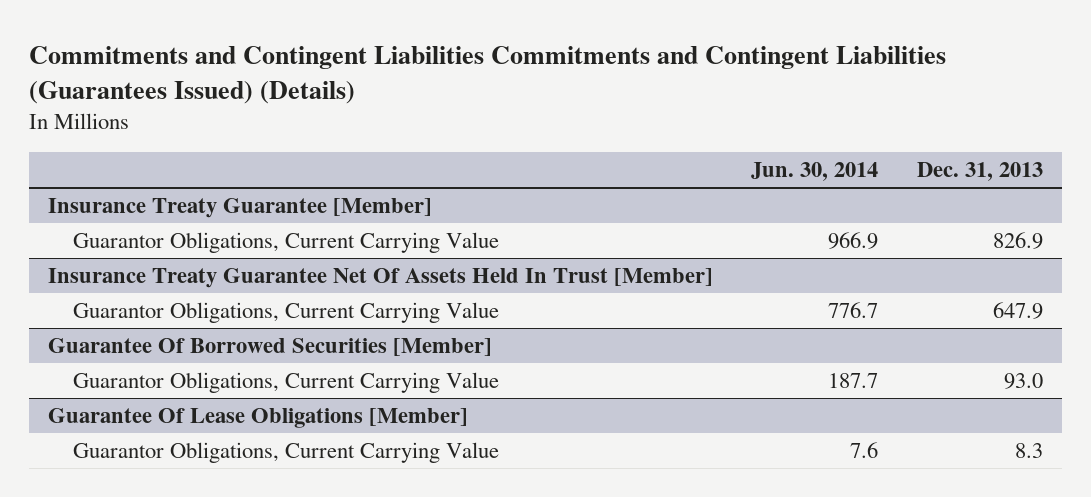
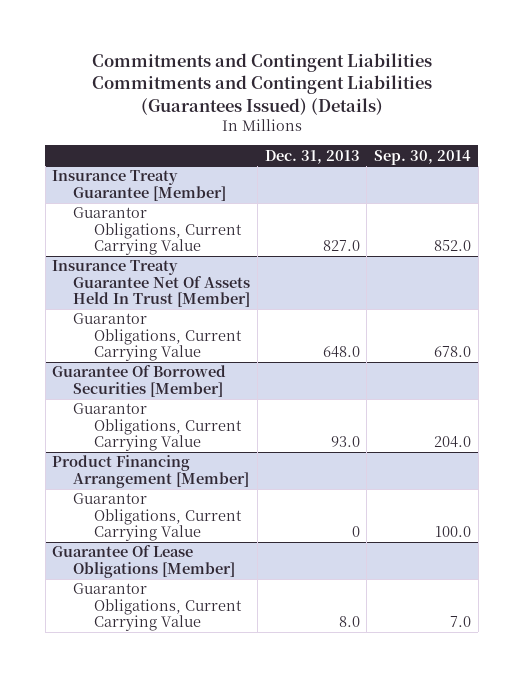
- | Jun. 30, 2014 | Dec. 31, 2013
+ | Dec. 31, 2013 | Sep. 30, 2014
@ Insurance Treaty Guarantee [Member]
- Guarantor Obligations, Current Carrying Value | 966.9 | 826.9
+ Guarantor Obligations, Current Carrying Value | 827.0 | 852.0
@ Insurance Treaty Guarantee Net Of Assets Held In Trust [Member]
- Guarantor Obligations, Current Carrying Value | 776.7 | 647.9
+ Guarantor Obligations, Current Carrying Value | 648.0 | 678.0
+ Product Financing Arrangement [Member]
+ Guarantor Obligations, Current Carrying Value | 0 | 100.0
@ Guarantee Of Lease Obligations [Member]
- Guarantor Obligations, Current Carrying Value | 7.6 | 8.3
+ Guarantor Obligations, Current Carrying Value | 8.0 | 7.0

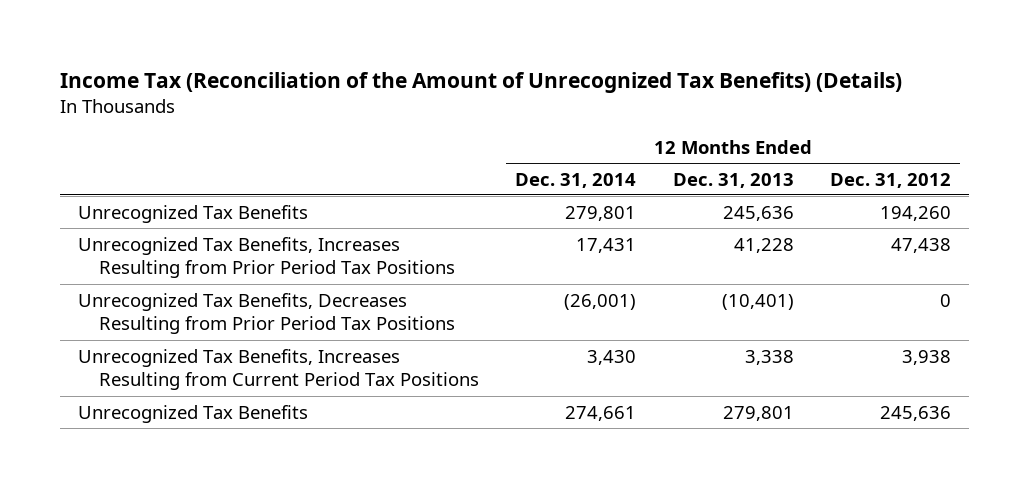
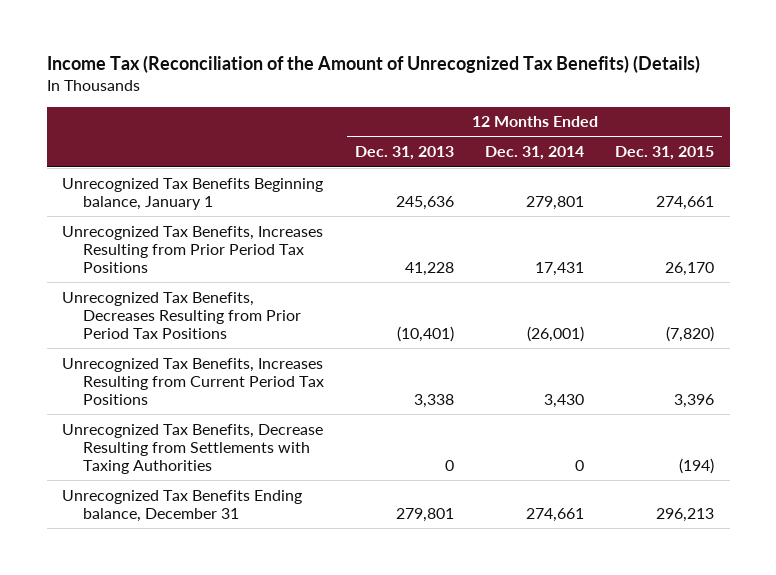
- | 12 Months Ended Dec. 31, 2014 | 12 Months Ended Dec. 31, 2013 | 12 Months Ended Dec. 31, 2012
+ | 12 Months Ended Dec. 31, 2013 | 12 Months Ended Dec. 31, 2014 | 12 Months Ended Dec. 31, 2015
- Unrecognized Tax Benefits | 279,801 | 245,636 | 194,260
+ Unrecognized Tax Benefits Beginning balance, January 1 | 245,636 | 279,801 | 274,661
- Unrecognized Tax Benefits | 274,661 | 279,801 | 245,636
+ Unrecognized Tax Benefits, Decrease Resulting from Settlements with Taxing Authorities | 0 | 0 | (194)
+ Unrecognized Tax Benefits Ending balance, December 31 | 279,801 | 274,661 | 296,213

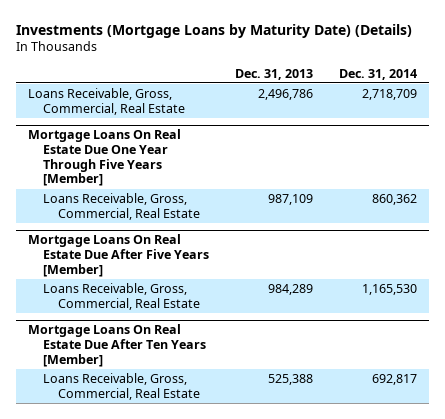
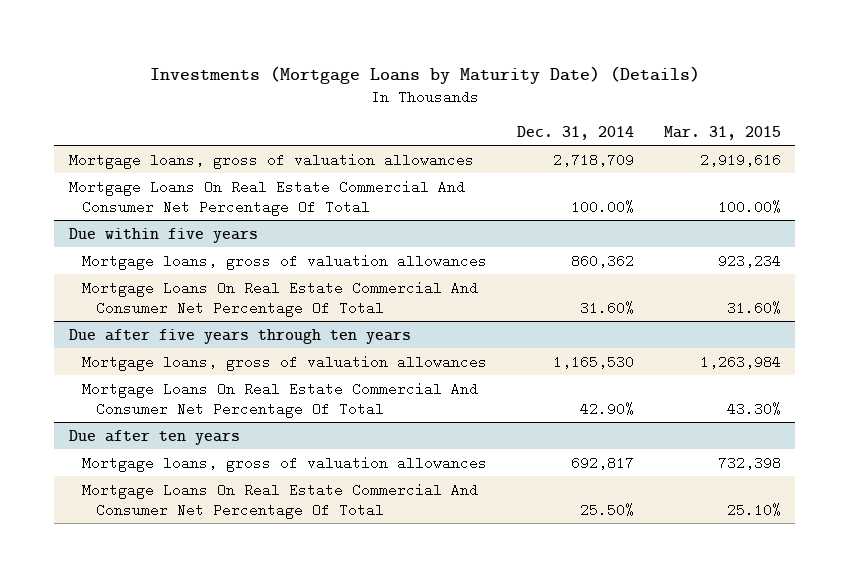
- | Dec. 31, 2013 | Dec. 31, 2014
+ | Dec. 31, 2014 | Mar. 31, 2015
- Loans Receivable, Gross, Commercial, Real Estate | 2,496,786 | 2,718,709
- Mortgage Loans On Real Estate Due One Year Through Five Years [Member]
- Loans Receivable, Gross, Commercial, Real Estate | 987,109 | 860,362
- Mortgage Loans On Real Estate Due After Five Years [Member]
- Loans Receivable, Gross, Commercial, Real Estate | 984,289 | 1,165,530
- Mortgage Loans On Real Estate Due After Ten Years [Member]
- Loans Receivable, Gross, Commercial, Real Estate | 525,388 | 692,817
+ Mortgage loans, gross of valuation allowances | 2,718,709 | 2,919,616
+ Mortgage Loans On Real Estate Commercial And Consumer Net Percentage Of Total | 100.00% | 100.00%
+ Due within five years
+ Mortgage loans, gross of valuation allowances | 860,362 | 923,234
+ Mortgage Loans On Real Estate Commercial And Consumer Net Percentage Of Total | 31.60% | 31.60%
+ Due after five years through ten years
+ Mortgage loans, gross of valuation allowances | 1,165,530 | 1,263,984
+ Mortgage Loans On Real Estate Commercial And Consumer Net Percentage Of Total | 42.90% | 43.30%
+ Due after ten years
+ Mortgage loans, gross of valuation allowances | 692,817 | 732,398
+ Mortgage Loans On Real Estate Commercial And Consumer Net Percentage Of Total | 25.50% | 25.10%

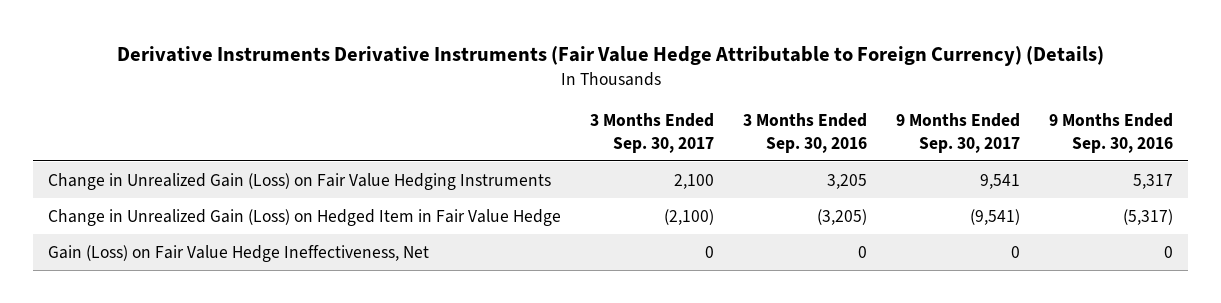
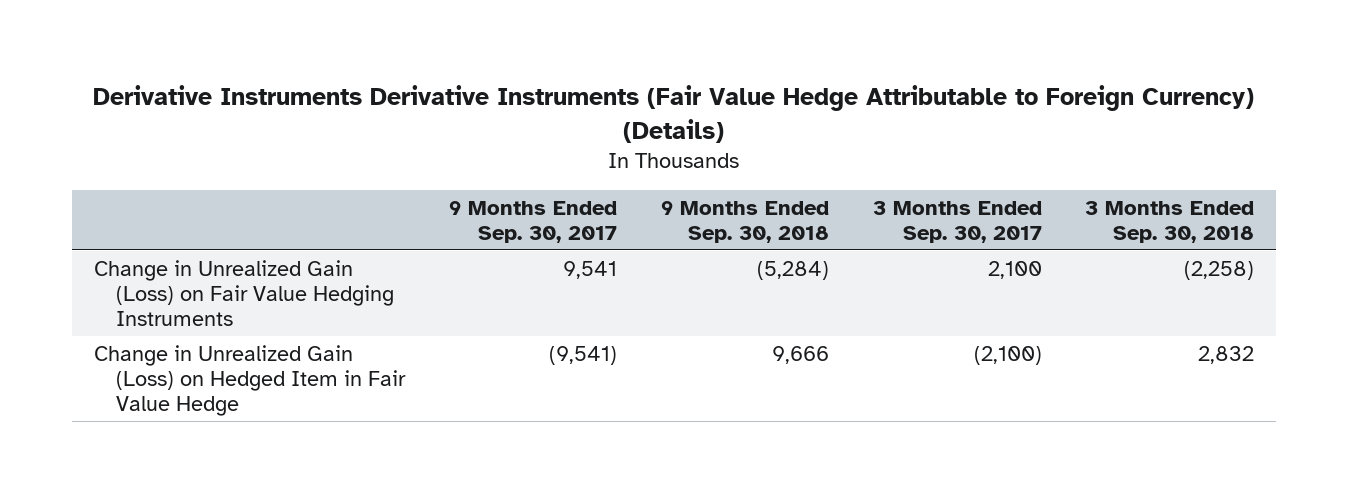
- | 3 Months Ended Sep. 30, 2017 | 3 Months Ended Sep. 30, 2016 | 9 Months Ended Sep. 30, 2017 | 9 Months Ended Sep. 30, 2016
+ | 9 Months Ended Sep. 30, 2017 | 9 Months Ended Sep. 30, 2018 | 3 Months Ended Sep. 30, 2017 | 3 Months Ended Sep. 30, 2018
- Gain (Loss) on Fair Value Hedge Ineffectiveness, Net | 0 | 0 | 0 | 0

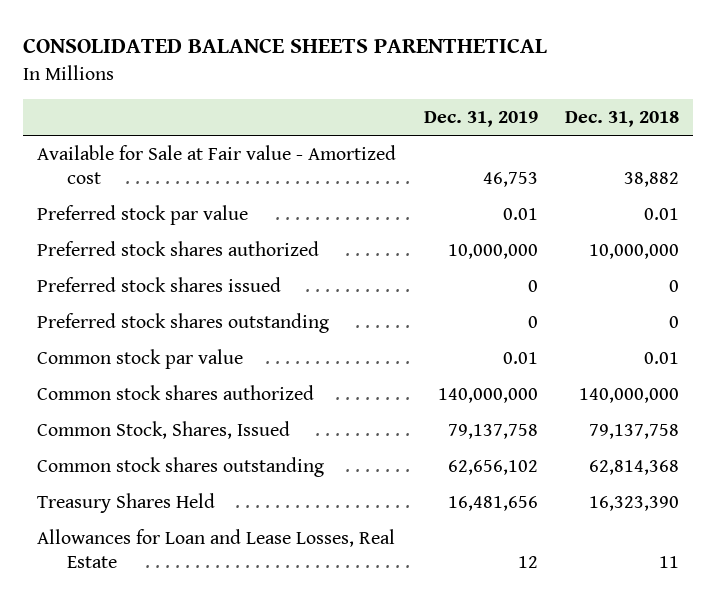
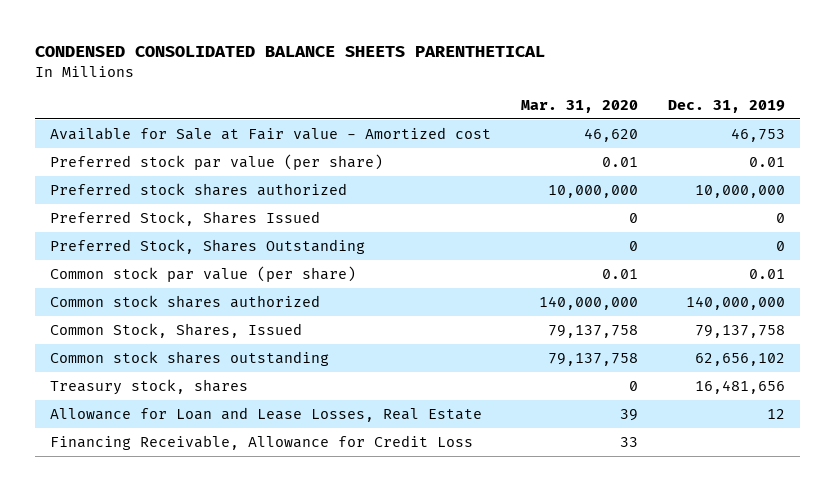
- CONSOLIDATED BALANCE SHEETS PARENTHETICAL
+ CONDENSED CONSOLIDATED BALANCE SHEETS PARENTHETICAL
- | Dec. 31, 2019 | Dec. 31, 2018
+ | Mar. 31, 2020 | Dec. 31, 2019
- Preferred stock par value | 0.01 | 0.01
+ Preferred stock par value (per share) | 0.01 | 0.01
- Preferred stock shares issued | 0 | 0
- Preferred stock shares outstanding | 0 | 0
- Common stock par value | 0.01 | 0.01
+ Preferred Stock, Shares Issued | 0 | 0
+ Preferred Stock, Shares Outstanding | 0 | 0
+ Common stock par value (per share) | 0.01 | 0.01
- Treasury Shares Held | 16,481,656 | 16,323,390
- Allowances for Loan and Lease Losses, Real Estate | 12 | 11
+ Treasury stock, shares | 0 | 16,481,656
+ Allowance for Loan and Lease Losses, Real Estate | 39 | 12
+ Financing Receivable, Allowance for Credit Loss | 33 |

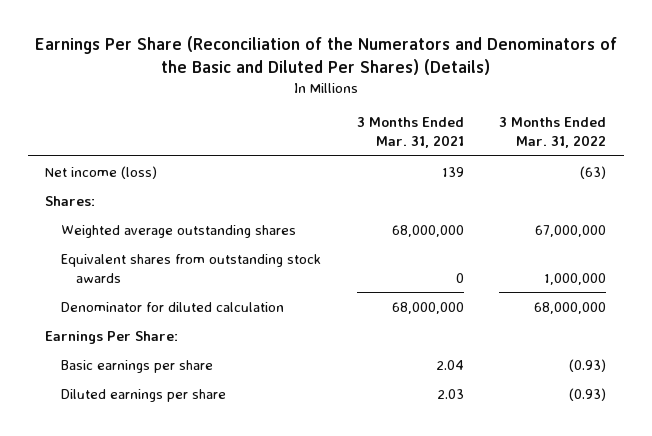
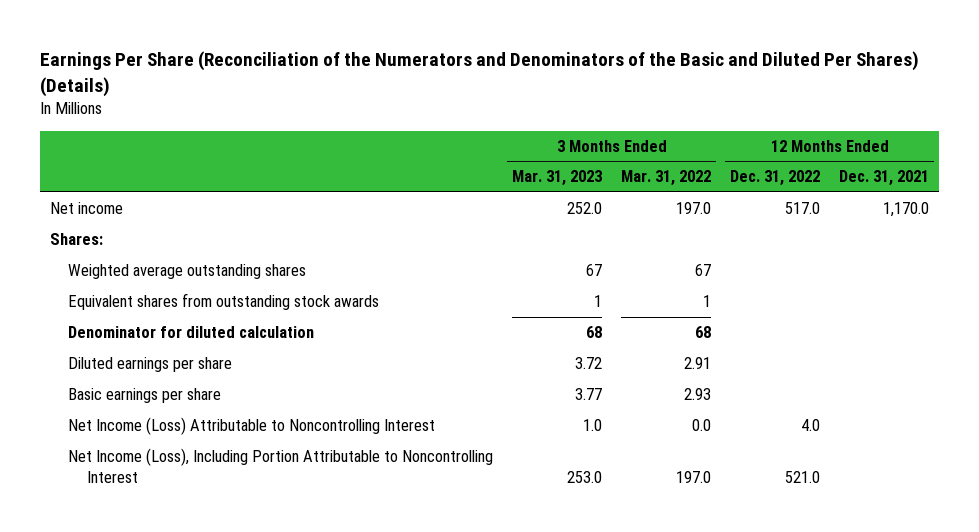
- | 3 Months Ended Mar. 31, 2021 | 3 Months Ended Mar. 31, 2022
+ | 3 Months Ended Mar. 31, 2023 | 3 Months Ended Mar. 31, 2022 | 12 Months Ended Dec. 31, 2022 | 12 Months Ended Dec. 31, 2021
- Net income (loss) | 139 | (63)
+ Net income | 252.0 | 197.0 | 517.0 | 1,170.0
- Weighted average outstanding shares | 68,000,000 | 67,000,000
- Equivalent shares from outstanding stock awards | 0 | 1,000,000
- Denominator for diluted calculation | 68,000,000 | 68,000,000
- Earnings Per Share:
- Basic earnings per share | 2.04 | (0.93)
- Diluted earnings per share | 2.03 | (0.93)
+ Weighted average outstanding shares | 67 | 67 | |
+ Equivalent shares from outstanding stock awards | 1 | 1 | |
+ Denominator for diluted calculation | 68 | 68 | |
+ Diluted earnings per share | 3.72 | 2.91 | |
+ Basic earnings per share | 3.77 | 2.93 | |
+ Net Income (Loss) Attributable to Noncontrolling Interest | 1.0 | 0.0 | 4.0 |
+ Net Income (Loss), Including Portion Attributable to Noncontrolling Interest | 253.0 | 197.0 | 521.0 |

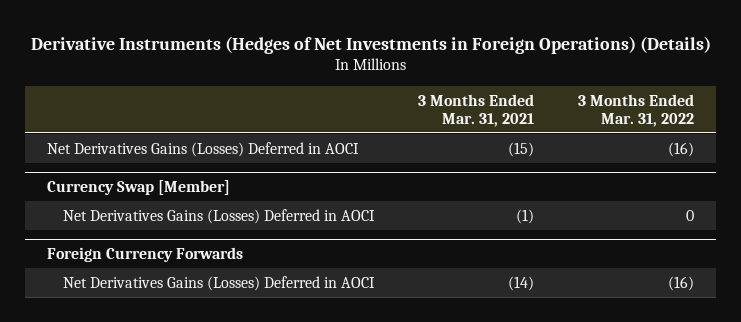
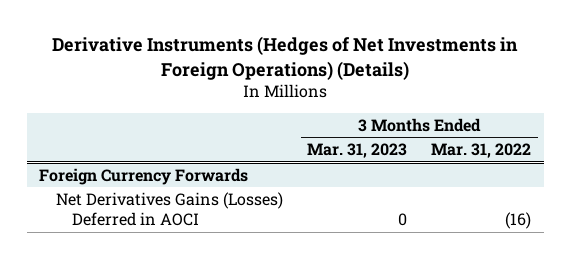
- | 3 Months Ended Mar. 31, 2021 | 3 Months Ended Mar. 31, 2022
+ | 3 Months Ended Mar. 31, 2023 | 3 Months Ended Mar. 31, 2022
- Net Derivatives Gains (Losses) Deferred in AOCI | (15) | (16)
- Currency Swap [Member]
- Net Derivatives Gains (Losses) Deferred in AOCI | (1) | 0

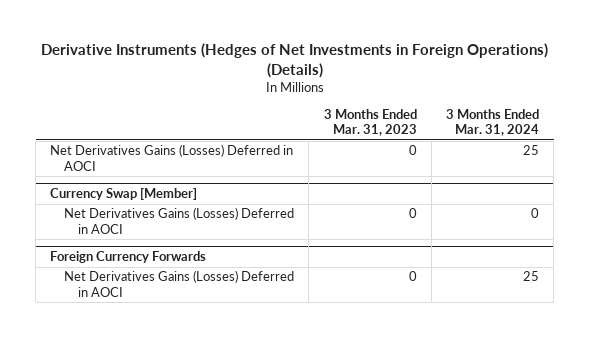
- | 3 Months Ended Mar. 31, 2023 | 3 Months Ended Mar. 31, 2022
+ | 3 Months Ended Mar. 31, 2023 | 3 Months Ended Mar. 31, 2024
+ Net Derivatives Gains (Losses) Deferred in AOCI | 0 | 25
+ Currency Swap [Member]
+ Net Derivatives Gains (Losses) Deferred in AOCI | 0 | 0

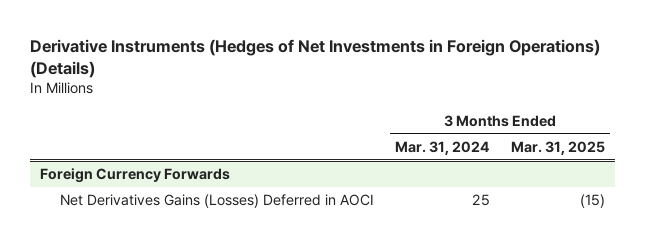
- | 3 Months Ended Mar. 31, 2023 | 3 Months Ended Mar. 31, 2024
+ | 3 Months Ended Mar. 31, 2024 | 3 Months Ended Mar. 31, 2025
- Net Derivatives Gains (Losses) Deferred in AOCI | 0 | 25
- Currency Swap [Member]
- Net Derivatives Gains (Losses) Deferred in AOCI | 0 | 0

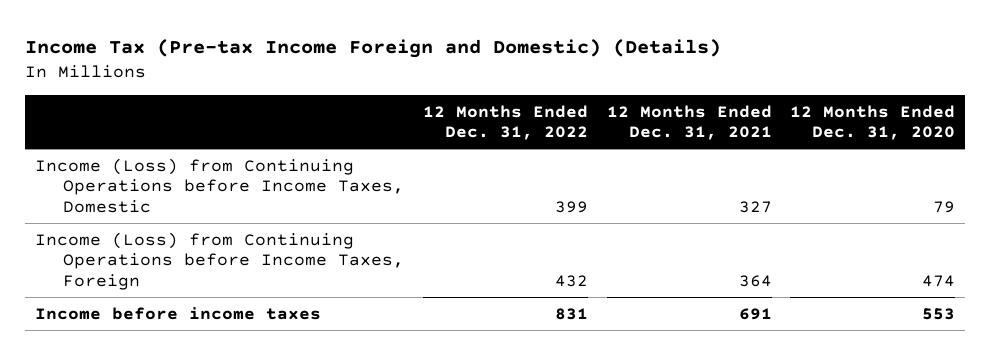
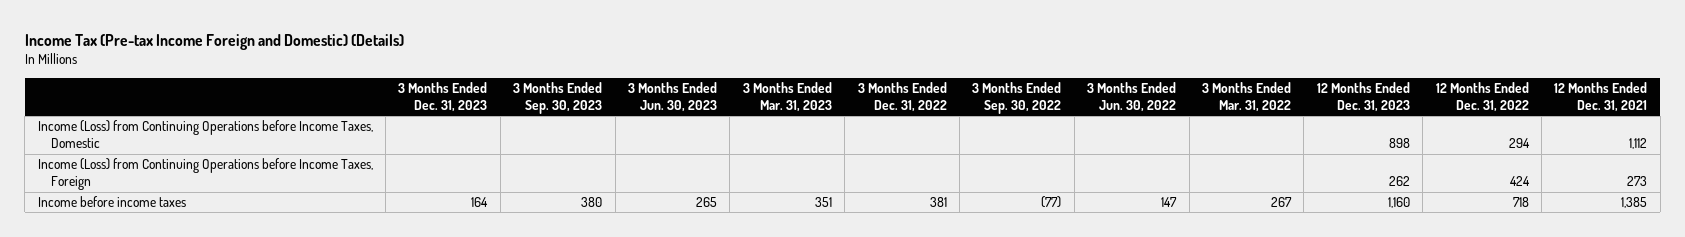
- | 12 Months Ended Dec. 31, 2022 | 12 Months Ended Dec. 31, 2021 | 12 Months Ended Dec. 31, 2020
+ | 3 Months Ended Dec. 31, 2023 | 3 Months Ended Sep. 30, 2023 | 3 Months Ended Jun. 30, 2023 | 3 Months Ended Mar. 31, 2023 | 3 Months Ended Dec. 31, 2022 | 3 Months Ended Sep. 30, 2022 | 3 Months Ended Jun. 30, 2022 | 3 Months Ended Mar. 31, 2022 | 12 Months Ended Dec. 31, 2023 | 12 Months Ended Dec. 31, 2022 | 12 Months Ended Dec. 31, 2021
- Income (Loss) from Continuing Operations before Income Taxes, Domestic | 399 | 327 | 79
- Income (Loss) from Continuing Operations before Income Taxes, Foreign | 432 | 364 | 474
- Income before income taxes | 831 | 691 | 553
+ Income (Loss) from Continuing Operations before Income Taxes, Domestic | | | | | | | | | 898 | 294 | 1,112
+ Income (Loss) from Continuing Operations before Income Taxes, Foreign | | | | | | | | | 262 | 424 | 273
+ Income before income taxes | 164 | 380 | 265 | 351 | 381 | (77) | 147 | 267 | 1,160 | 718 | 1,385

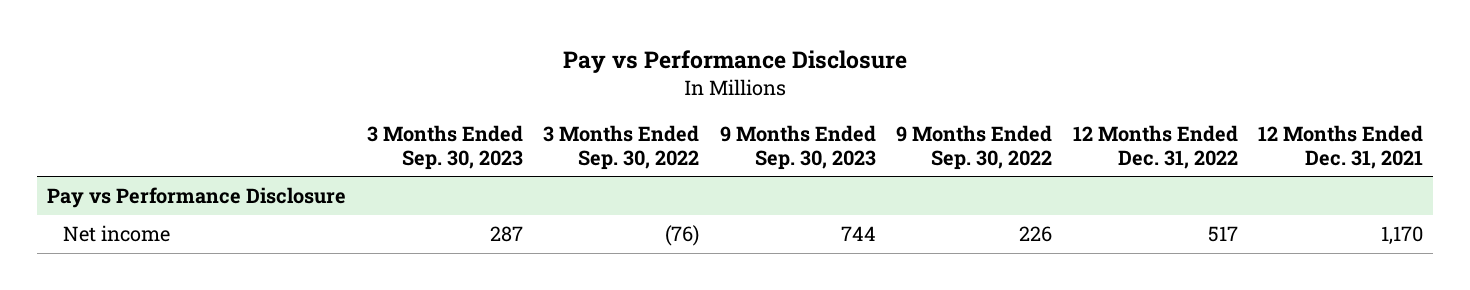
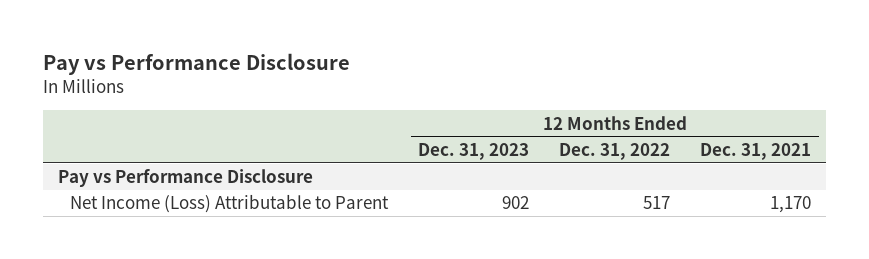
- | 3 Months Ended Sep. 30, 2023 | 3 Months Ended Sep. 30, 2022 | 9 Months Ended Sep. 30, 2023 | 9 Months Ended Sep. 30, 2022 | 12 Months Ended Dec. 31, 2022 | 12 Months Ended Dec. 31, 2021
+ | 12 Months Ended Dec. 31, 2023 | 12 Months Ended Dec. 31, 2022 | 12 Months Ended Dec. 31, 2021
- Net income | 287 | (76) | 744 | 226 | 517 | 1,170
+ Net Income (Loss) Attributable to Parent | 902 | 517 | 1,170

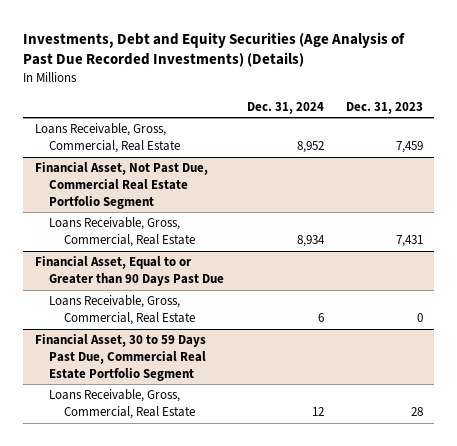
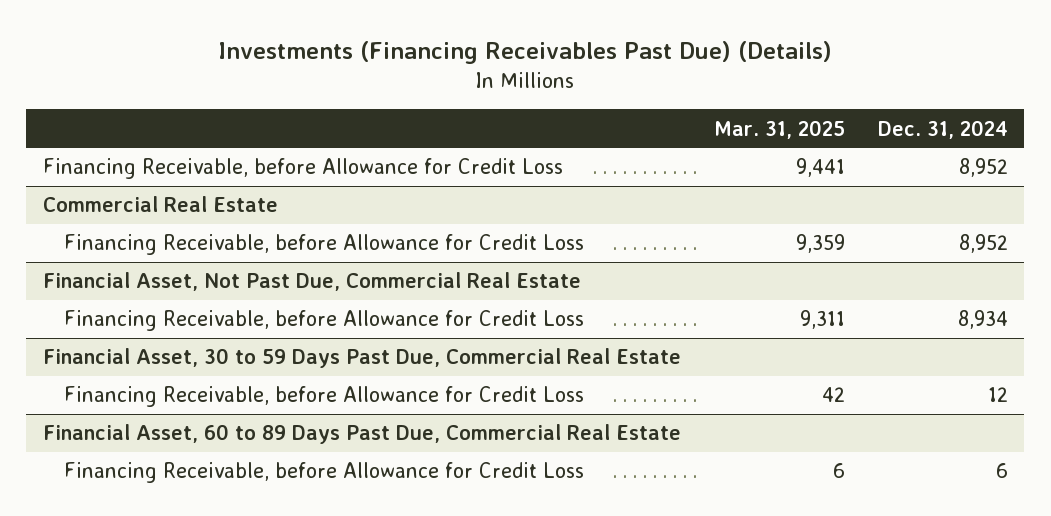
- Investments, Debt and Equity Securities (Age Analysis of Past Due Recorded Investments) (Details)
+ Investments (Financing Receivables Past Due) (Details)
- | Dec. 31, 2024 | Dec. 31, 2023
+ | Mar. 31, 2025 | Dec. 31, 2024
- Loans Receivable, Gross, Commercial, Real Estate | 8,952 | 7,459
- Financial Asset, Not Past Due, Commercial Real Estate Portfolio Segment
- Loans Receivable, Gross, Commercial, Real Estate | 8,934 | 7,431
- Financial Asset, Equal to or Greater than 90 Days Past Due
- Loans Receivable, Gross, Commercial, Real Estate | 6 | 0
- Financial Asset, 30 to 59 Days Past Due, Commercial Real Estate Portfolio Segment
- Loans Receivable, Gross, Commercial, Real Estate | 12 | 28
+ Financing Receivable, before Allowance for Credit Loss | 9,441 | 8,952
+ Commercial Real Estate
+ Financing Receivable, before Allowance for Credit Loss | 9,359 | 8,952
+ Financial Asset, Not Past Due, Commercial Real Estate
+ Financing Receivable, before Allowance for Credit Loss | 9,311 | 8,934
+ Financial Asset, 30 to 59 Days Past Due, Commercial Real Estate
+ Financing Receivable, before Allowance for Credit Loss | 42 | 12
+ Financial Asset, 60 to 89 Days Past Due, Commercial Real Estate
+ Financing Receivable, before Allowance for Credit Loss | 6 | 6

